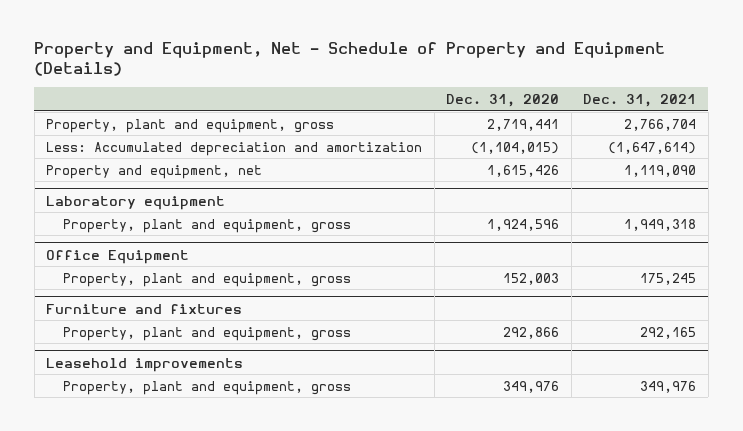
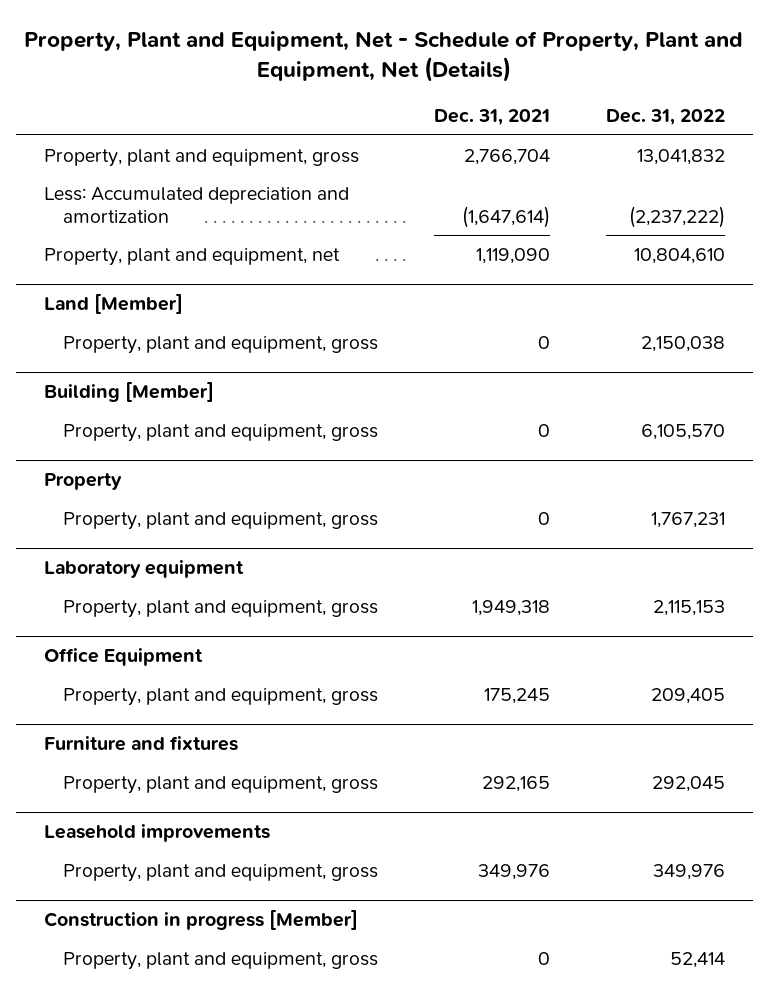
- Property and Equipment, Net - Schedule of Property and Equipment (Details)
+ Property, Plant and Equipment, Net - Schedule of Property, Plant and Equipment, Net (Details)
- | Dec. 31, 2020 | Dec. 31, 2021
+ | Dec. 31, 2021 | Dec. 31, 2022
- Property and equipment, net | 1,615,426 | 1,119,090
+ Property, plant and equipment, net | 1,119,090 | 10,804,610
+ Land [Member]
+ Property, plant and equipment, gross | 0 | 2,150,038
+ Building [Member]
+ Property, plant and equipment, gross | 0 | 6,105,570
+ Property
+ Property, plant and equipment, gross | 0 | 1,767,231
+ Construction in progress [Member]
+ Property, plant and equipment, gross | 0 | 52,414

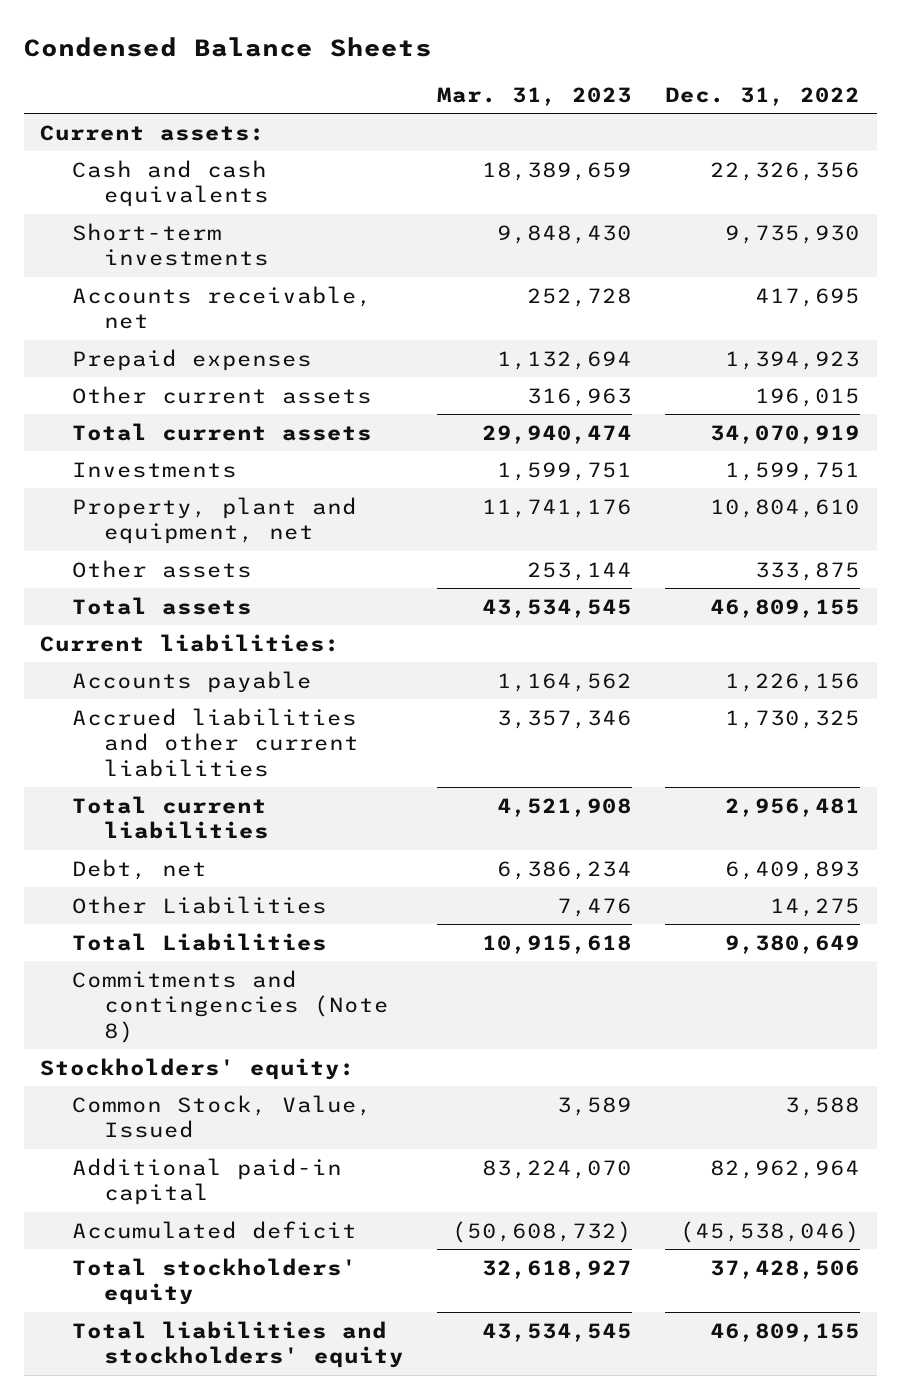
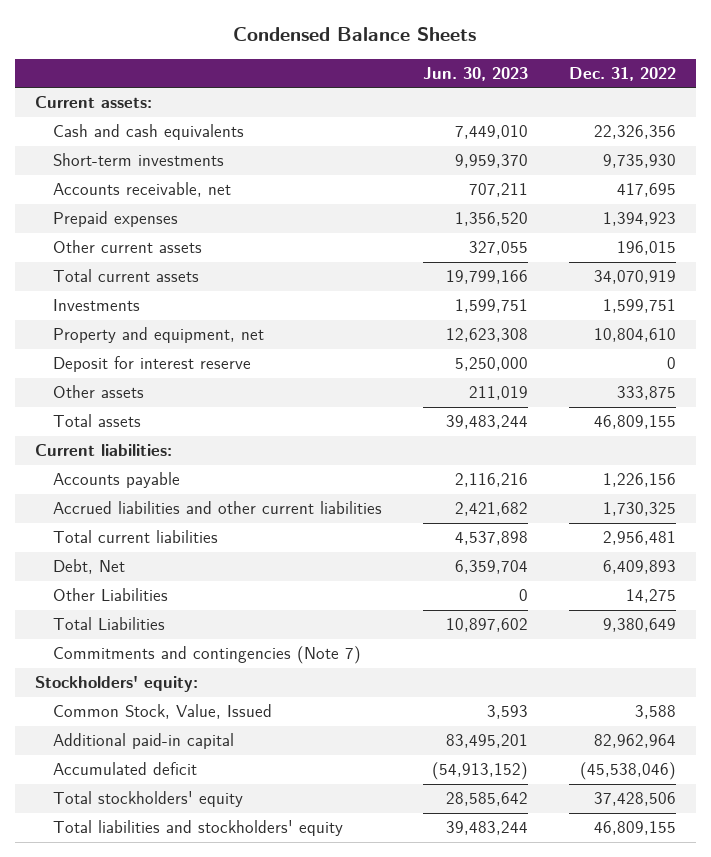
- | Mar. 31, 2023 | Dec. 31, 2022
+ | Jun. 30, 2023 | Dec. 31, 2022
- Property, plant and equipment, net | 11,741,176 | 10,804,610
+ Property and equipment, net | 12,623,308 | 10,804,610
+ Deposit for interest reserve | 5,250,000 | 0
- Debt, net | 6,386,234 | 6,409,893
+ Debt, Net | 6,359,704 | 6,409,893
- Commitments and contingencies (Note 8)
+ Commitments and contingencies (Note 7)

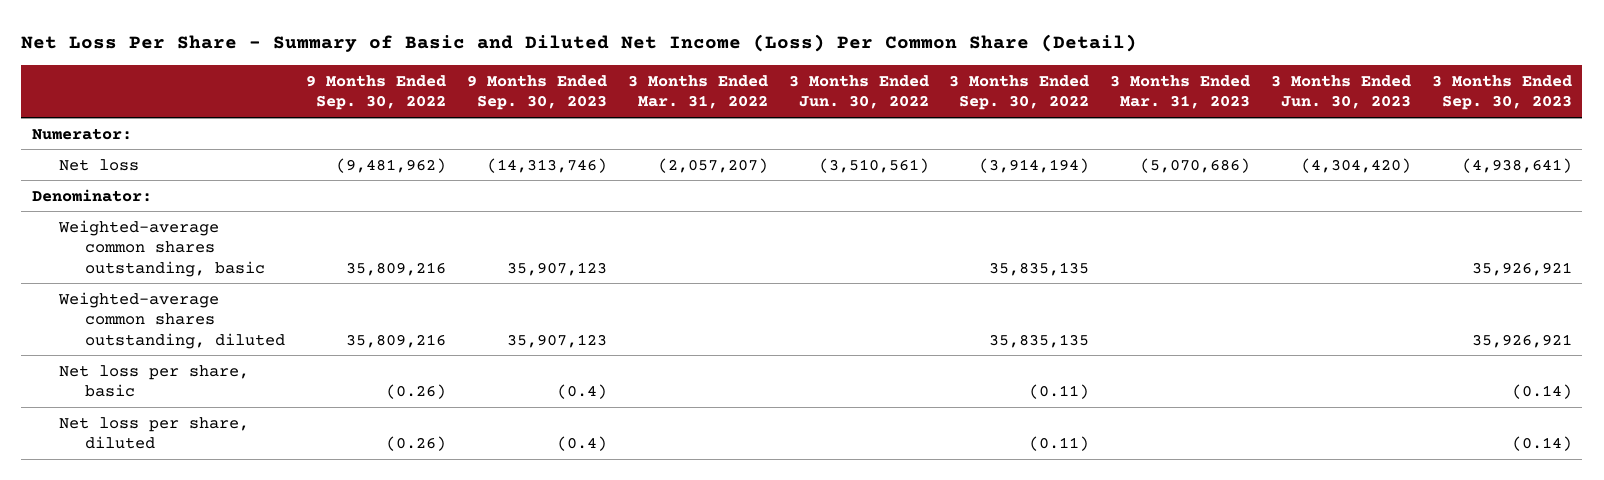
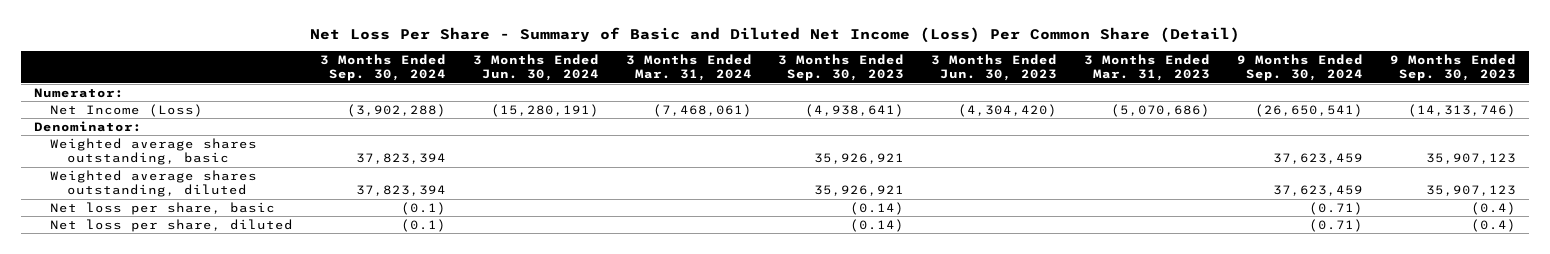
- | 9 Months Ended Sep. 30, 2022 | 9 Months Ended Sep. 30, 2023 | 3 Months Ended Mar. 31, 2022 | 3 Months Ended Jun. 30, 2022 | 3 Months Ended Sep. 30, 2022 | 3 Months Ended Mar. 31, 2023 | 3 Months Ended Jun. 30, 2023 | 3 Months Ended Sep. 30, 2023
+ | 3 Months Ended Sep. 30, 2024 | 3 Months Ended Jun. 30, 2024 | 3 Months Ended Mar. 31, 2024 | 3 Months Ended Sep. 30, 2023 | 3 Months Ended Jun. 30, 2023 | 3 Months Ended Mar. 31, 2023 | 9 Months Ended Sep. 30, 2024 | 9 Months Ended Sep. 30, 2023
- Net loss | (9,481,962) | (14,313,746) | (2,057,207) | (3,510,561) | (3,914,194) | (5,070,686) | (4,304,420) | (4,938,641)
+ Net Income (Loss) | (3,902,288) | (15,280,191) | (7,468,061) | (4,938,641) | (4,304,420) | (5,070,686) | (26,650,541) | (14,313,746)
- Weighted-average common shares outstanding, basic | 35,809,216 | 35,907,123 | | | 35,835,135 | | | 35,926,921
- Weighted-average common shares outstanding, diluted | 35,809,216 | 35,907,123 | | | 35,835,135 | | | 35,926,921
+ Weighted average shares outstanding, basic | 37,823,394 | | | 35,926,921 | | | 37,623,459 | 35,907,123
+ Weighted average shares outstanding, diluted | 37,823,394 | | | 35,926,921 | | | 37,623,459 | 35,907,123

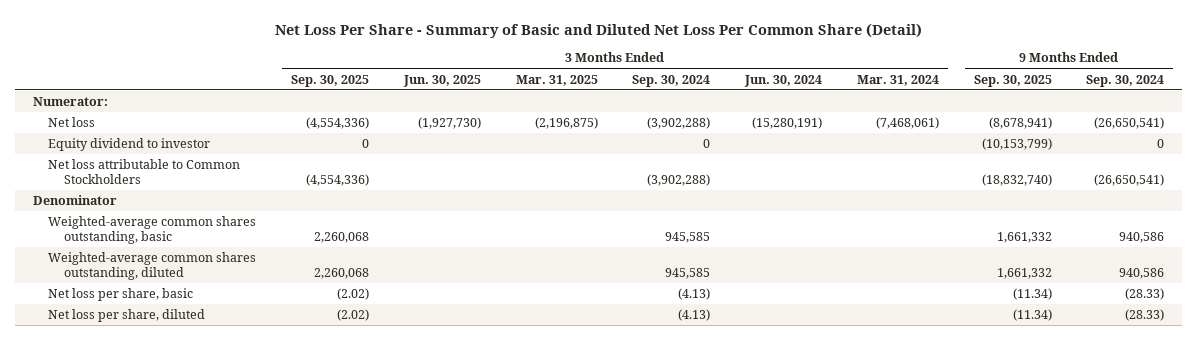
- Net Loss Per Share - Summary of Basic and Diluted Net Income (Loss) Per Common Share (Detail)
+ Net Loss Per Share - Summary of Basic and Diluted Net Loss Per Common Share (Detail)
- | 3 Months Ended Sep. 30, 2024 | 3 Months Ended Jun. 30, 2024 | 3 Months Ended Mar. 31, 2024 | 3 Months Ended Sep. 30, 2023 | 3 Months Ended Jun. 30, 2023 | 3 Months Ended Mar. 31, 2023 | 9 Months Ended Sep. 30, 2024 | 9 Months Ended Sep. 30, 2023
+ | 3 Months Ended Sep. 30, 2025 | 3 Months Ended Jun. 30, 2025 | 3 Months Ended Mar. 31, 2025 | 3 Months Ended Sep. 30, 2024 | 3 Months Ended Jun. 30, 2024 | 3 Months Ended Mar. 31, 2024 | 9 Months Ended Sep. 30, 2025 | 9 Months Ended Sep. 30, 2024
- Net Income (Loss) | (3,902,288) | (15,280,191) | (7,468,061) | (4,938,641) | (4,304,420) | (5,070,686) | (26,650,541) | (14,313,746)
- Denominator:
- Weighted average shares outstanding, basic | 37,823,394 | | | 35,926,921 | | | 37,623,459 | 35,907,123
- Weighted average shares outstanding, diluted | 37,823,394 | | | 35,926,921 | | | 37,623,459 | 35,907,123
- Net loss per share, basic | (0.1) | | | (0.14) | | | (0.71) | (0.4)
- Net loss per share, diluted | (0.1) | | | (0.14) | | | (0.71) | (0.4)
+ Net loss | (4,554,336) | (1,927,730) | (2,196,875) | (3,902,288) | (15,280,191) | (7,468,061) | (8,678,941) | (26,650,541)
+ Equity dividend to investor | 0 | | | 0 | | | (10,153,799) | 0
+ Net loss attributable to Common Stockholders | (4,554,336) | | | (3,902,288) | | | (18,832,740) | (26,650,541)
+ Denominator
+ Weighted-average common shares outstanding, basic | 2,260,068 | | | 945,585 | | | 1,661,332 | 940,586
+ Weighted-average common shares outstanding, diluted | 2,260,068 | | | 945,585 | | | 1,661,332 | 940,586
+ Net loss per share, basic | (2.02) | | | (4.13) | | | (11.34) | (28.33)
+ Net loss per share, diluted | (2.02) | | | (4.13) | | | (11.34) | (28.33)

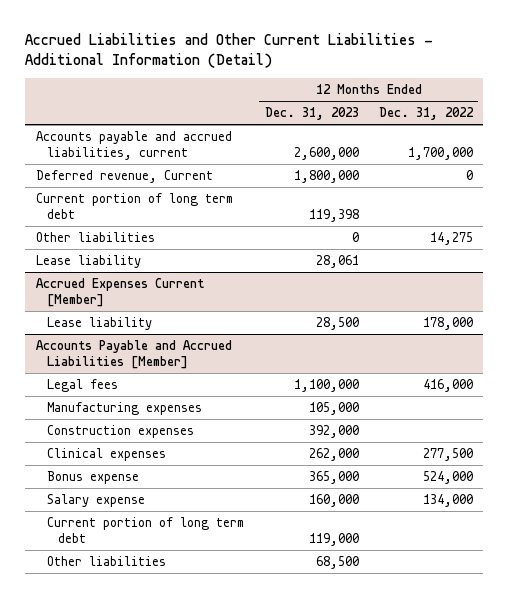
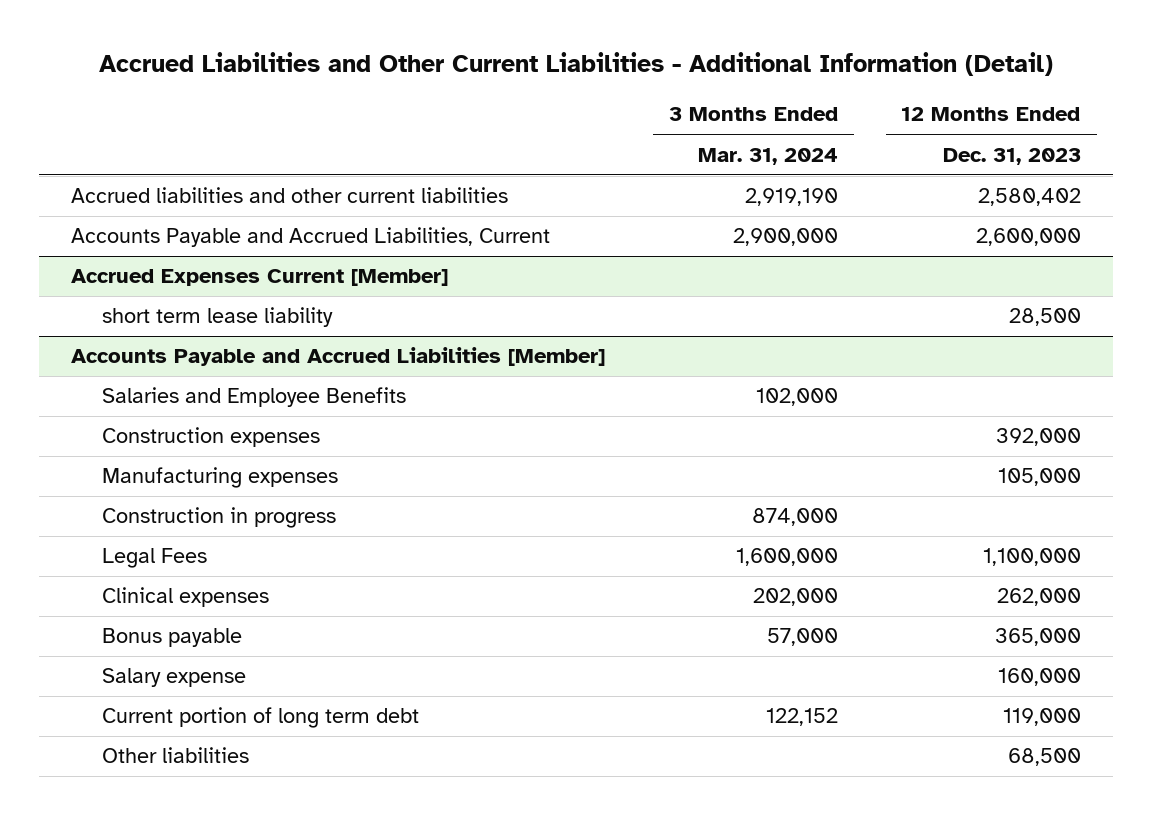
- | 12 Months Ended Dec. 31, 2023 | 12 Months Ended Dec. 31, 2022
+ | 3 Months Ended Mar. 31, 2024 | 12 Months Ended Dec. 31, 2023
- Accounts payable and accrued liabilities, current | 2,600,000 | 1,700,000
- Deferred revenue, Current | 1,800,000 | 0
- Current portion of long term debt | 119,398 |
- Other liabilities | 0 | 14,275
- Lease liability | 28,061 |
+ Accrued liabilities and other current liabilities | 2,919,190 | 2,580,402
+ Accounts Payable and Accrued Liabilities, Current | 2,900,000 | 2,600,000
@ Accrued Expenses Current [Member]
- Lease liability | 28,500 | 178,000
+ short term lease liability | | 28,500
@ Accounts Payable and Accrued Liabilities [Member]
- Legal fees | 1,100,000 | 416,000
+ Salaries and Employee Benefits | 102,000 |
moved down: Manufacturing expenses | | 105,000
+ Construction in progress | 874,000 |
+ Legal Fees | 1,600,000 | 1,100,000
- Bonus expense | 365,000 | 524,000
+ Bonus payable | 57,000 | 365,000

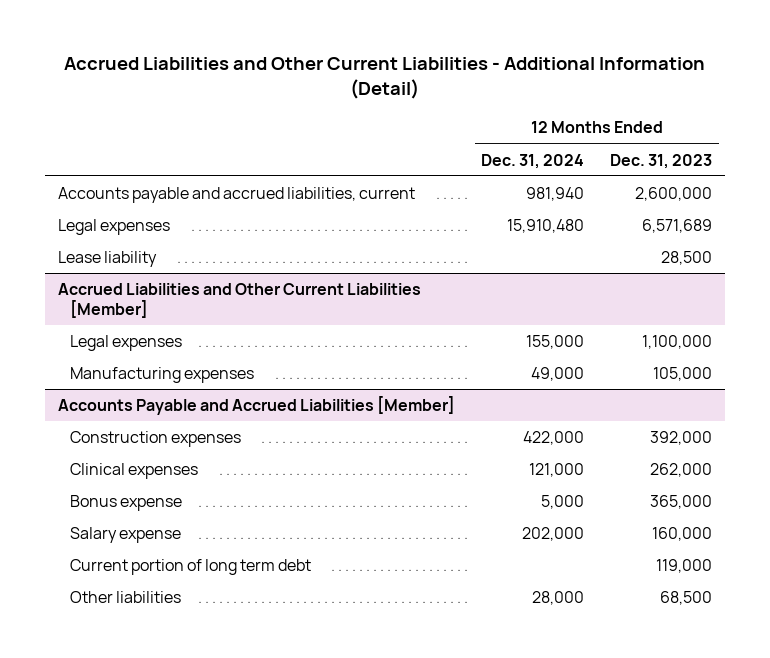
- | 3 Months Ended Mar. 31, 2024 | 12 Months Ended Dec. 31, 2023
+ | 12 Months Ended Dec. 31, 2024 | 12 Months Ended Dec. 31, 2023
- Accrued liabilities and other current liabilities | 2,919,190 | 2,580,402
- Accounts Payable and Accrued Liabilities, Current | 2,900,000 | 2,600,000
- Accrued Expenses Current [Member]
- short term lease liability | | 28,500
+ Accounts payable and accrued liabilities, current | 981,940 | 2,600,000
+ Legal expenses | 15,910,480 | 6,571,689
+ Lease liability | | 28,500
+ Accrued Liabilities and Other Current Liabilities [Member]
+ Legal expenses | 155,000 | 1,100,000
+ Manufacturing expenses | 49,000 | 105,000
@ Accounts Payable and Accrued Liabilities [Member]
- Salaries and Employee Benefits | 102,000 |
- Manufacturing expenses | | 105,000
- Construction in progress | 874,000 |
- Legal Fees | 1,600,000 | 1,100,000
- Bonus payable | 57,000 | 365,000
+ Bonus expense | 5,000 | 365,000

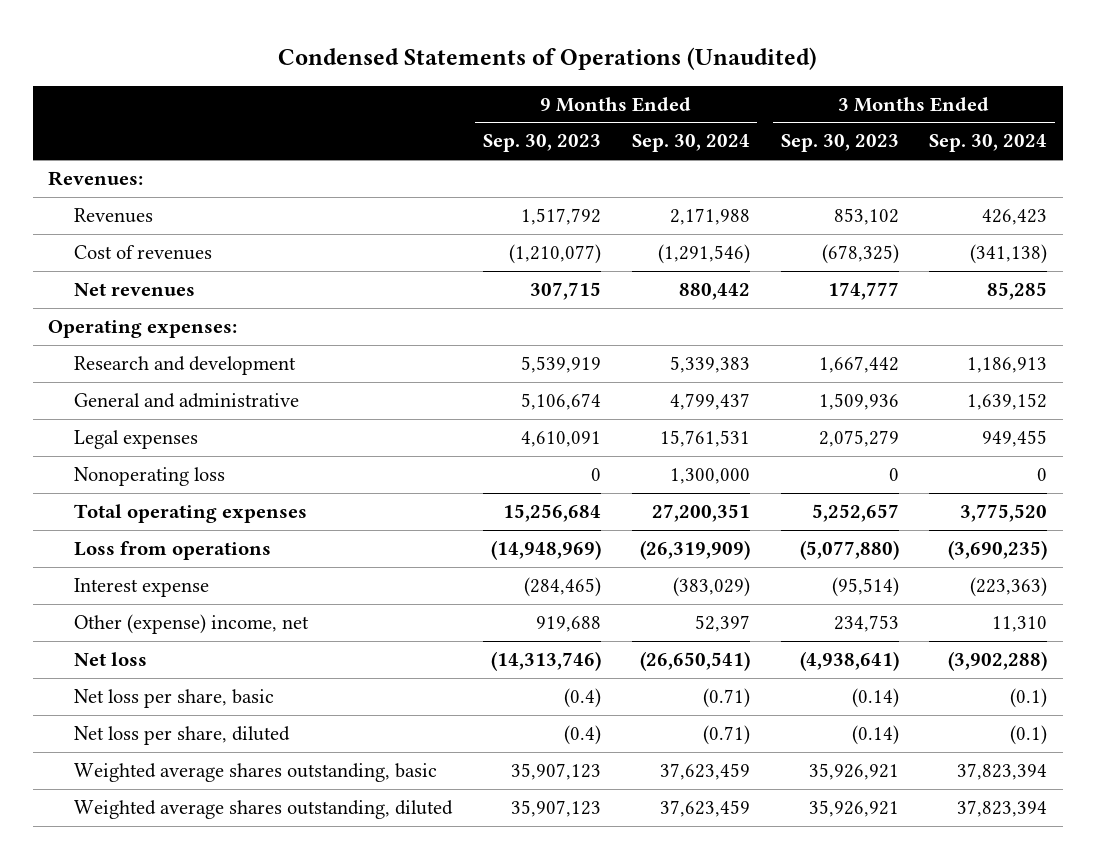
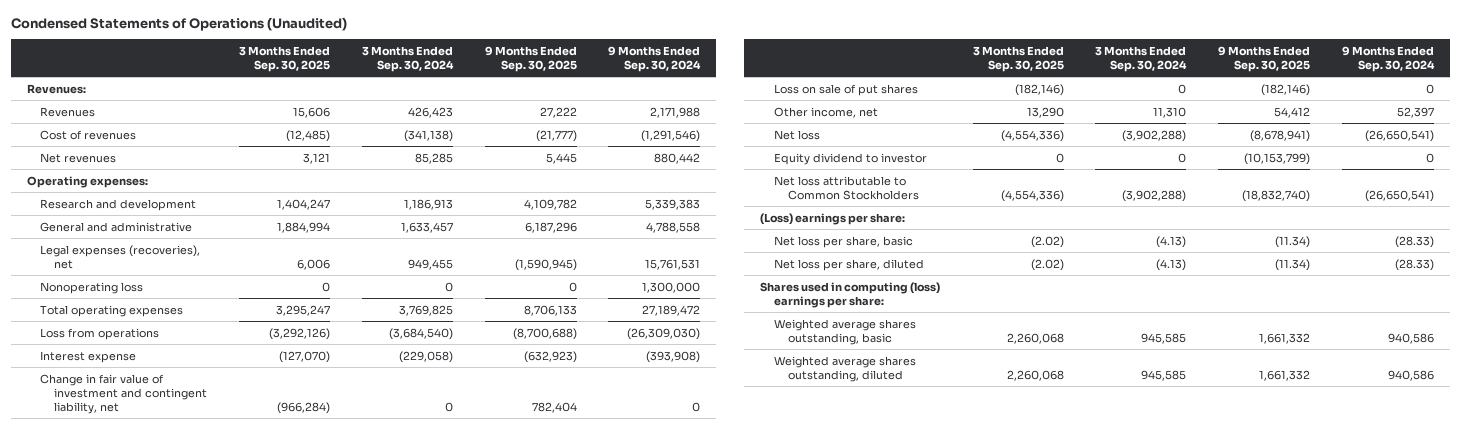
- | 9 Months Ended Sep. 30, 2023 | 9 Months Ended Sep. 30, 2024 | 3 Months Ended Sep. 30, 2023 | 3 Months Ended Sep. 30, 2024
+ | 3 Months Ended Sep. 30, 2025 | 3 Months Ended Sep. 30, 2024 | 9 Months Ended Sep. 30, 2025 | 9 Months Ended Sep. 30, 2024
- General and administrative | 5,106,674 | 4,799,437 | 1,509,936 | 1,639,152
- Legal expenses | 4,610,091 | 15,761,531 | 2,075,279 | 949,455
+ General and administrative | 1,884,994 | 1,633,457 | 6,187,296 | 4,788,558
+ Legal expenses (recoveries), net | 6,006 | 949,455 | (1,590,945) | 15,761,531
- Total operating expenses | 15,256,684 | 27,200,351 | 5,252,657 | 3,775,520
- Loss from operations | (14,948,969) | (26,319,909) | (5,077,880) | (3,690,235)
- Interest expense | (284,465) | (383,029) | (95,514) | (223,363)
- Other (expense) income, net | 919,688 | 52,397 | 234,753 | 11,310
+ Total operating expenses | 3,295,247 | 3,769,825 | 8,706,133 | 27,189,472
+ Loss from operations | (3,292,126) | (3,684,540) | (8,700,688) | (26,309,030)
+ Interest expense | (127,070) | (229,058) | (632,923) | (393,908)
+ Change in fair value of investment and contingent liability, net | (966,284) | 0 | 782,404 | 0
+ Loss on sale of put shares | (182,146) | 0 | (182,146) | 0
+ Other income, net | 13,290 | 11,310 | 54,412 | 52,397
- Net loss per share, basic | (0.4) | (0.71) | (0.14) | (0.1)
- Net loss per share, diluted | (0.4) | (0.71) | (0.14) | (0.1)
- Weighted average shares outstanding, basic | 35,907,123 | 37,623,459 | 35,926,921 | 37,823,394
- Weighted average shares outstanding, diluted | 35,907,123 | 37,623,459 | 35,926,921 | 37,823,394
+ Equity dividend to investor | 0 | 0 | (10,153,799) | 0
+ Net loss attributable to Common Stockholders | (4,554,336) | (3,902,288) | (18,832,740) | (26,650,541)
+ (Loss) earnings per share:
+ Net loss per share, basic | (2.02) | (4.13) | (11.34) | (28.33)
+ Net loss per share, diluted | (2.02) | (4.13) | (11.34) | (28.33)
+ Shares used in computing (loss) earnings per share:
+ Weighted average shares outstanding, basic | 2,260,068 | 945,585 | 1,661,332 | 940,586
+ Weighted average shares outstanding, diluted | 2,260,068 | 945,585 | 1,661,332 | 940,586

